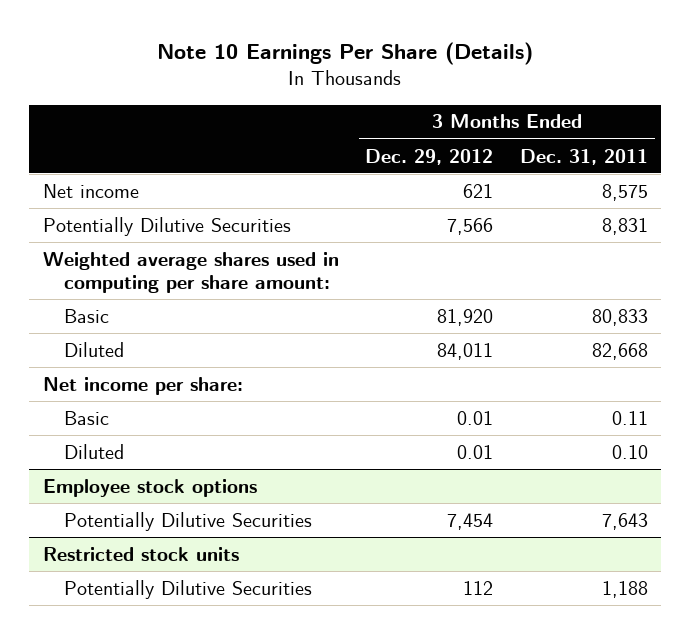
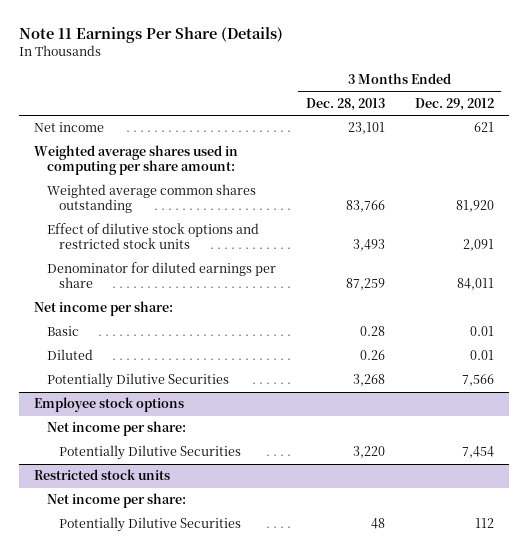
- Note 10 Earnings Per Share (Details)
+ Note 11 Earnings Per Share (Details)
- | 3 Months Ended Dec. 29, 2012 | 3 Months Ended Dec. 31, 2011
+ | 3 Months Ended Dec. 28, 2013 | 3 Months Ended Dec. 29, 2012
- Basic | 81,920 | 80,833
- Diluted | 84,011 | 82,668
+ Weighted average common shares outstanding | 83,766 | 81,920
+ Effect of dilutive stock options and restricted stock units | 3,493 | 2,091
+ Denominator for diluted earnings per share | 87,259 | 84,011
moved down: Potentially Dilutive Securities | 3,268 | 7,566
@ Employee stock options
+ Net income per share:
@ Restricted stock units
+ Net income per share:

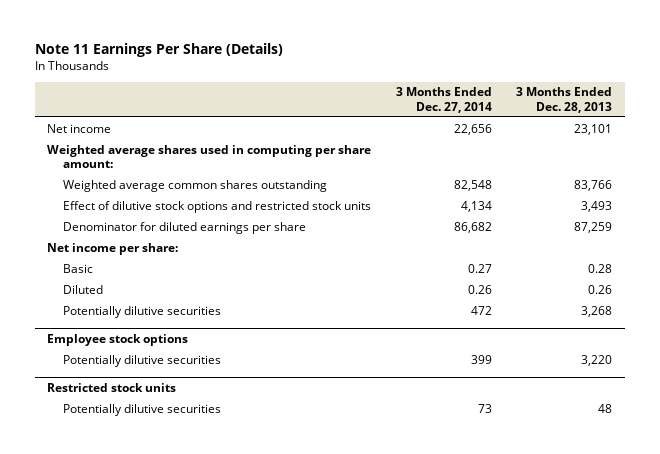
- | 3 Months Ended Dec. 28, 2013 | 3 Months Ended Dec. 29, 2012
+ | 3 Months Ended Dec. 27, 2014 | 3 Months Ended Dec. 28, 2013
- Potentially Dilutive Securities | 3,268 | 7,566
+ Potentially dilutive securities | 472 | 3,268
@ Employee stock options
- Net income per share:
- Potentially Dilutive Securities | 3,220 | 7,454
+ Potentially dilutive securities | 399 | 3,220
@ Restricted stock units
- Net income per share:
- Potentially Dilutive Securities | 48 | 112
+ Potentially dilutive securities | 73 | 48

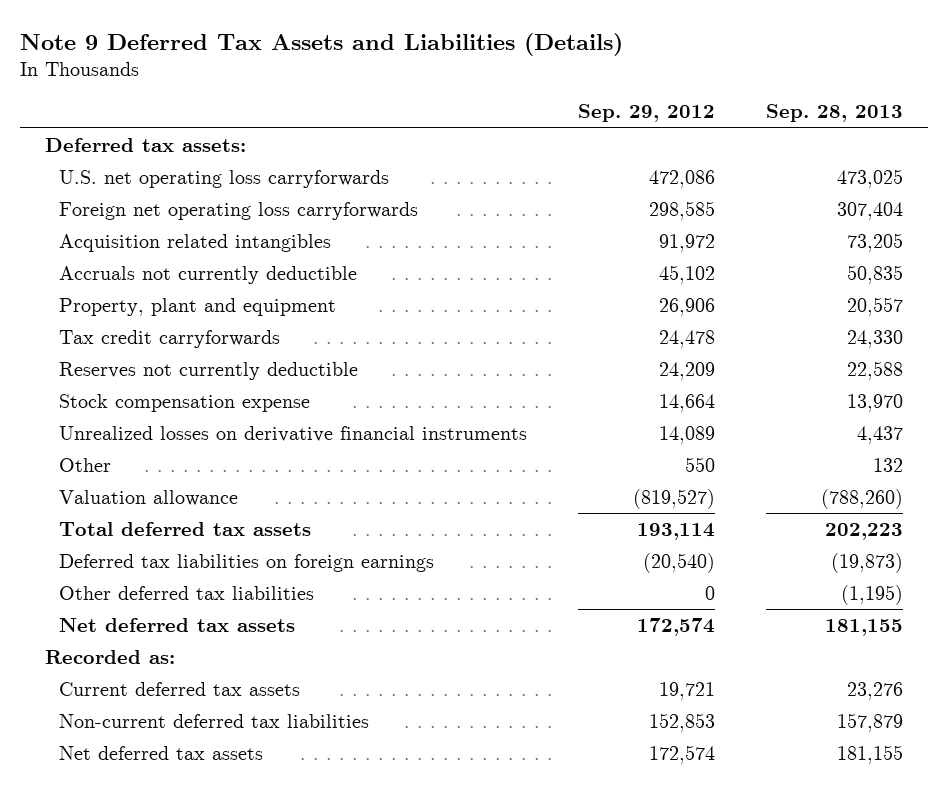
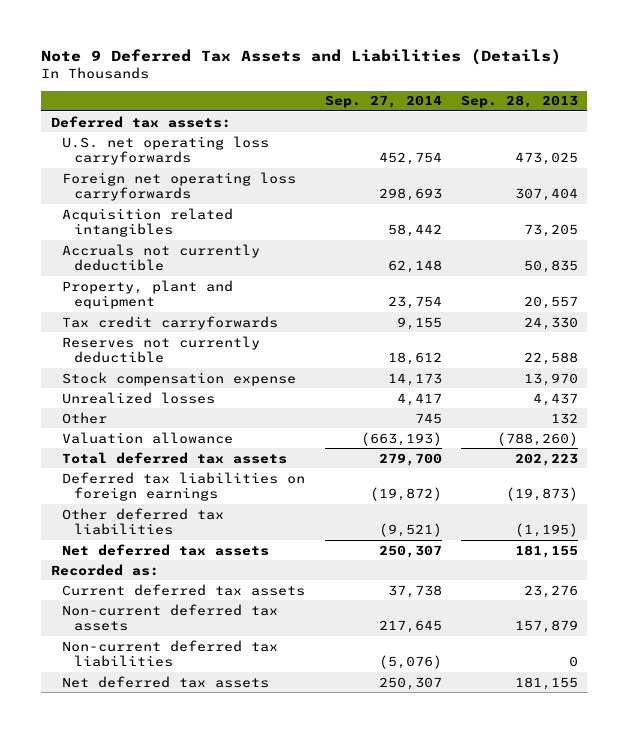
- | Sep. 29, 2012 | Sep. 28, 2013
+ | Sep. 27, 2014 | Sep. 28, 2013
- Unrealized losses on derivative financial instruments | 14,089 | 4,437
+ Unrealized losses | 4,417 | 4,437
- Non-current deferred tax liabilities | 152,853 | 157,879
+ Non-current deferred tax assets | 217,645 | 157,879
+ Non-current deferred tax liabilities | (5,076) | 0

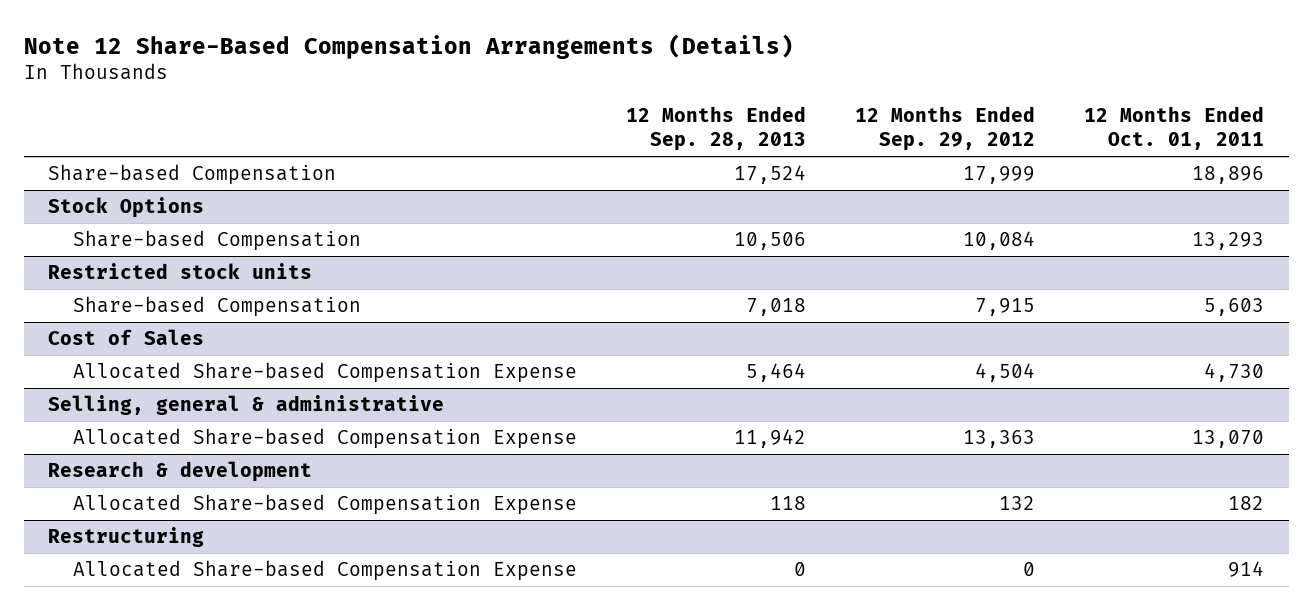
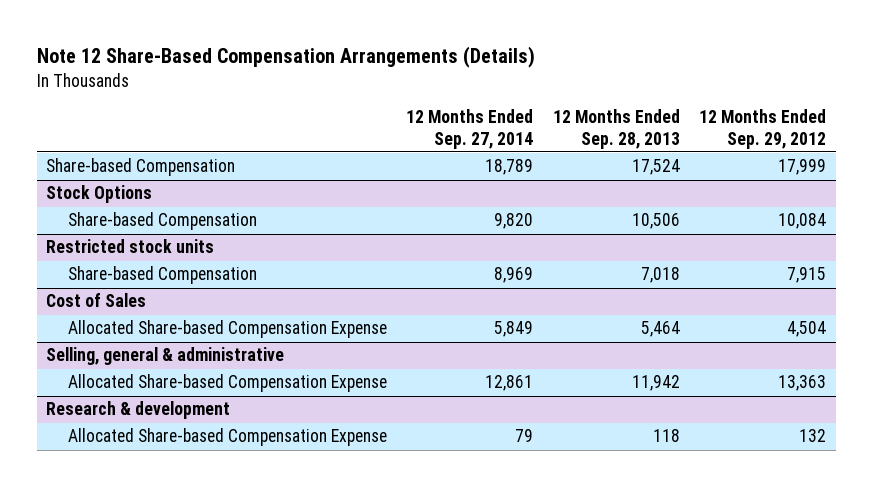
- | 12 Months Ended Sep. 28, 2013 | 12 Months Ended Sep. 29, 2012 | 12 Months Ended Oct. 01, 2011
+ | 12 Months Ended Sep. 27, 2014 | 12 Months Ended Sep. 28, 2013 | 12 Months Ended Sep. 29, 2012
- Restructuring
- Allocated Share-based Compensation Expense | 0 | 0 | 914

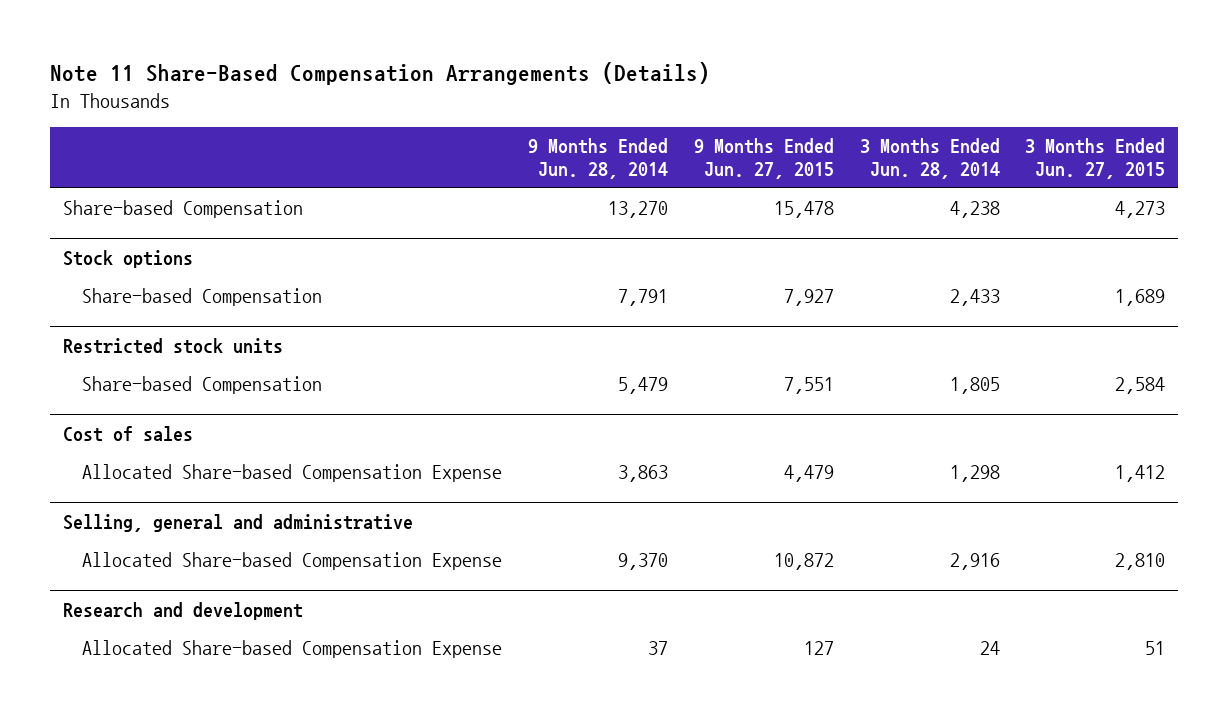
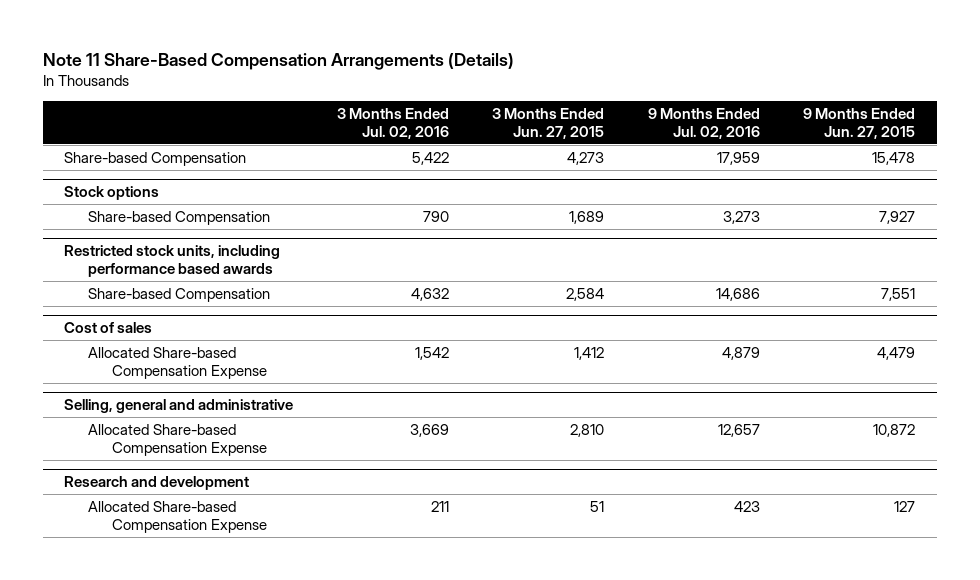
- | 9 Months Ended Jun. 28, 2014 | 9 Months Ended Jun. 27, 2015 | 3 Months Ended Jun. 28, 2014 | 3 Months Ended Jun. 27, 2015
+ | 3 Months Ended Jul. 02, 2016 | 3 Months Ended Jun. 27, 2015 | 9 Months Ended Jul. 02, 2016 | 9 Months Ended Jun. 27, 2015
- Restricted stock units
+ Restricted stock units, including performance based awards

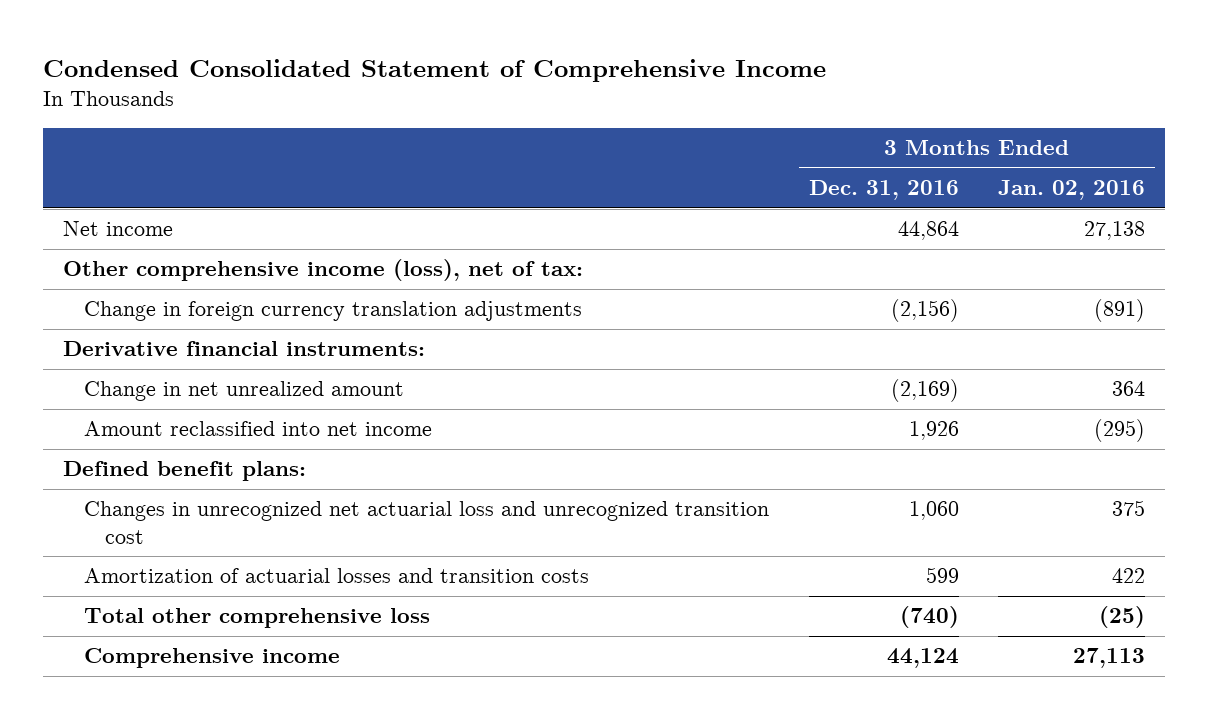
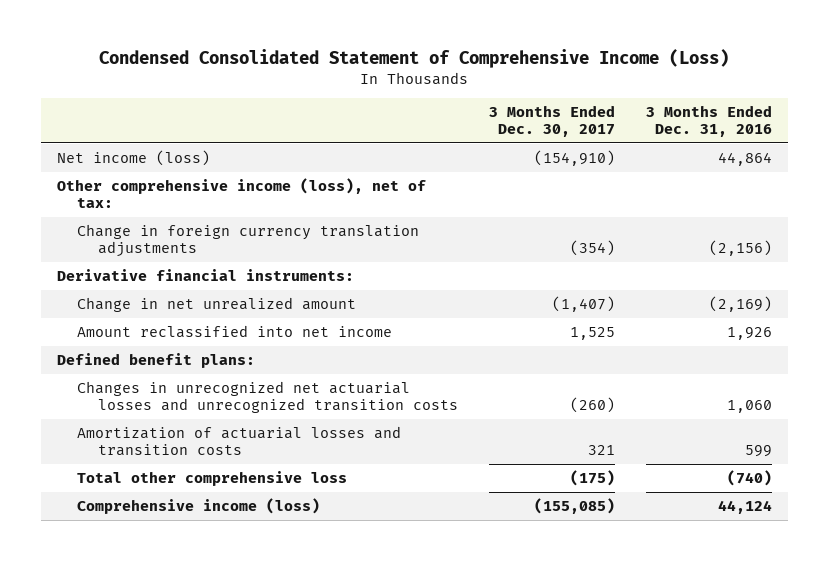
- Condensed Consolidated Statement of Comprehensive Income
+ Condensed Consolidated Statement of Comprehensive Income (Loss)
- | 3 Months Ended Dec. 31, 2016 | 3 Months Ended Jan. 02, 2016
+ | 3 Months Ended Dec. 30, 2017 | 3 Months Ended Dec. 31, 2016
- Net income | 44,864 | 27,138
+ Net income (loss) | (154,910) | 44,864
- Changes in unrecognized net actuarial loss and unrecognized transition cost | 1,060 | 375
+ Changes in unrecognized net actuarial losses and unrecognized transition costs | (260) | 1,060
- Comprehensive income | 44,124 | 27,113
+ Comprehensive income (loss) | (155,085) | 44,124

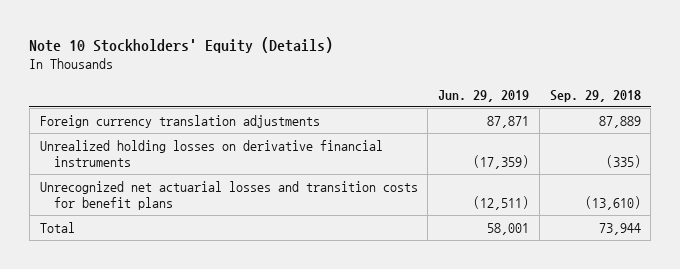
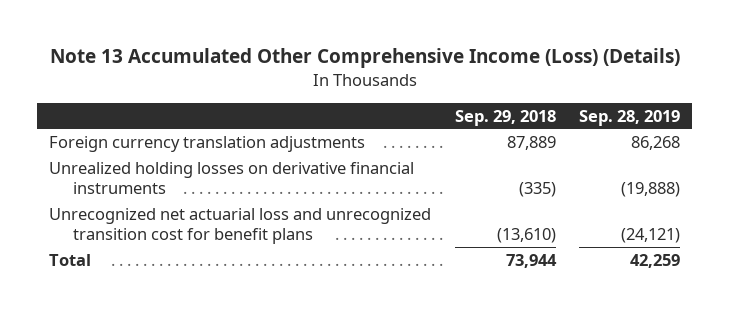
- Note 10 Stockholders' Equity (Details)
+ Note 13 Accumulated Other Comprehensive Income (Loss) (Details)
- | Jun. 29, 2019 | Sep. 29, 2018
+ | Sep. 29, 2018 | Sep. 28, 2019
- Unrecognized net actuarial losses and transition costs for benefit plans | (12,511) | (13,610)
+ Unrecognized net actuarial loss and unrecognized transition cost for benefit plans | (13,610) | (24,121)

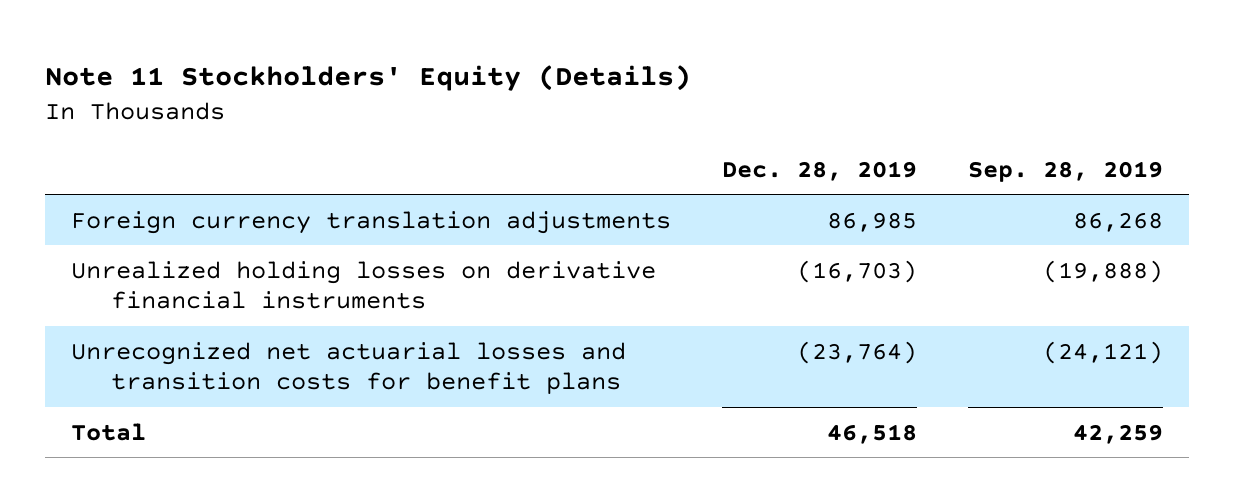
- Note 13 Accumulated Other Comprehensive Income (Loss) (Details)
+ Note 11 Stockholders' Equity (Details)
- | Sep. 29, 2018 | Sep. 28, 2019
+ | Dec. 28, 2019 | Sep. 28, 2019
- Unrecognized net actuarial loss and unrecognized transition cost for benefit plans | (13,610) | (24,121)
+ Unrecognized net actuarial losses and transition costs for benefit plans | (23,764) | (24,121)

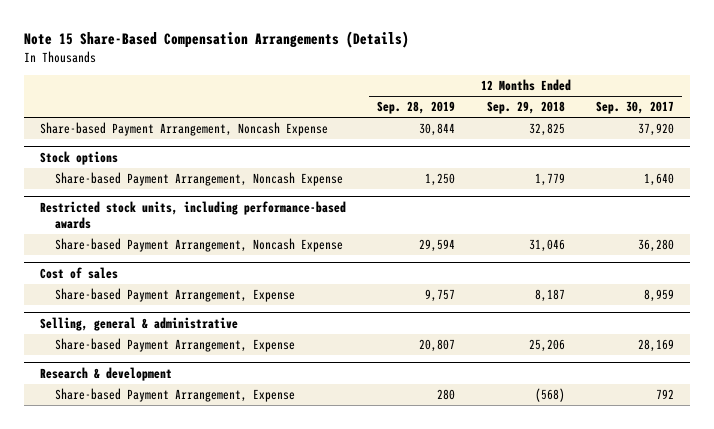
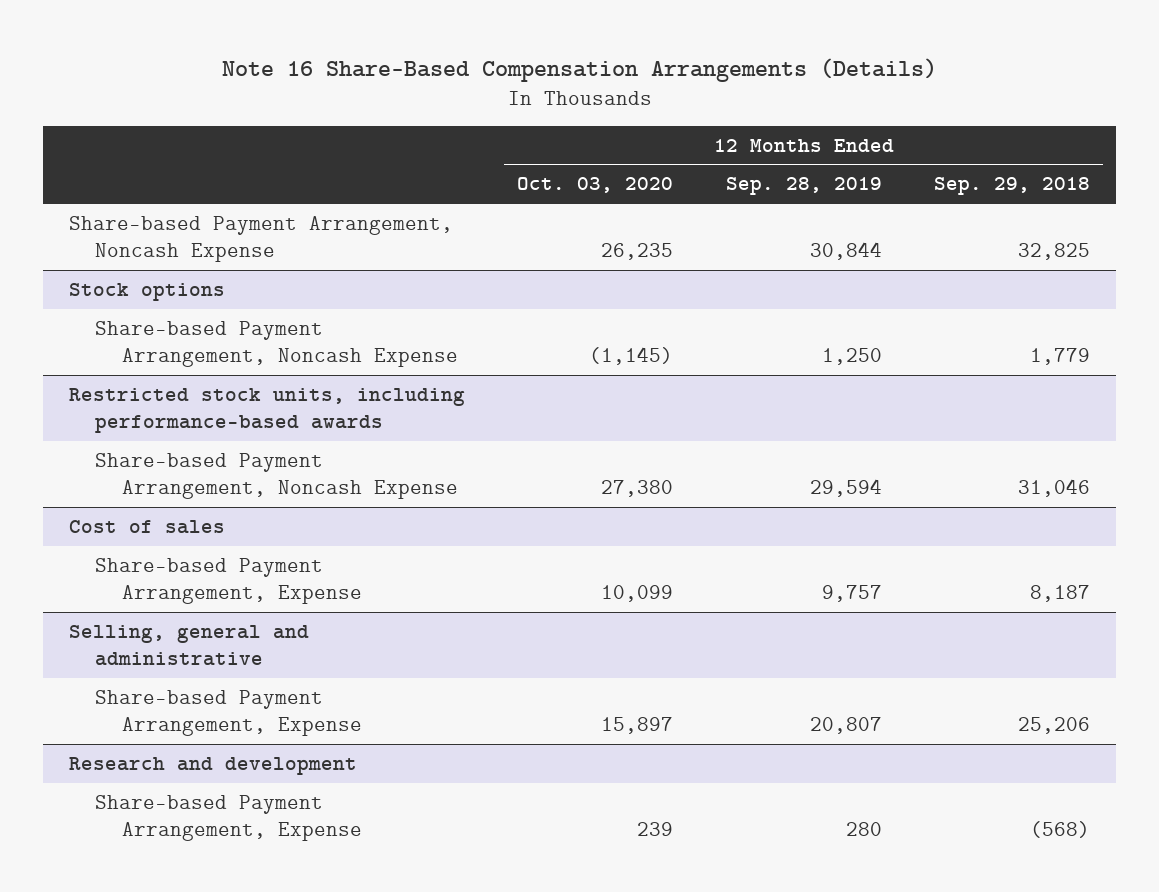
- Note 15 Share-Based Compensation Arrangements (Details)
+ Note 16 Share-Based Compensation Arrangements (Details)
- | 12 Months Ended Sep. 28, 2019 | 12 Months Ended Sep. 29, 2018 | 12 Months Ended Sep. 30, 2017
+ | 12 Months Ended Oct. 03, 2020 | 12 Months Ended Sep. 28, 2019 | 12 Months Ended Sep. 29, 2018
- Selling, general & administrative
+ Selling, general and administrative
- Research & development
+ Research and development

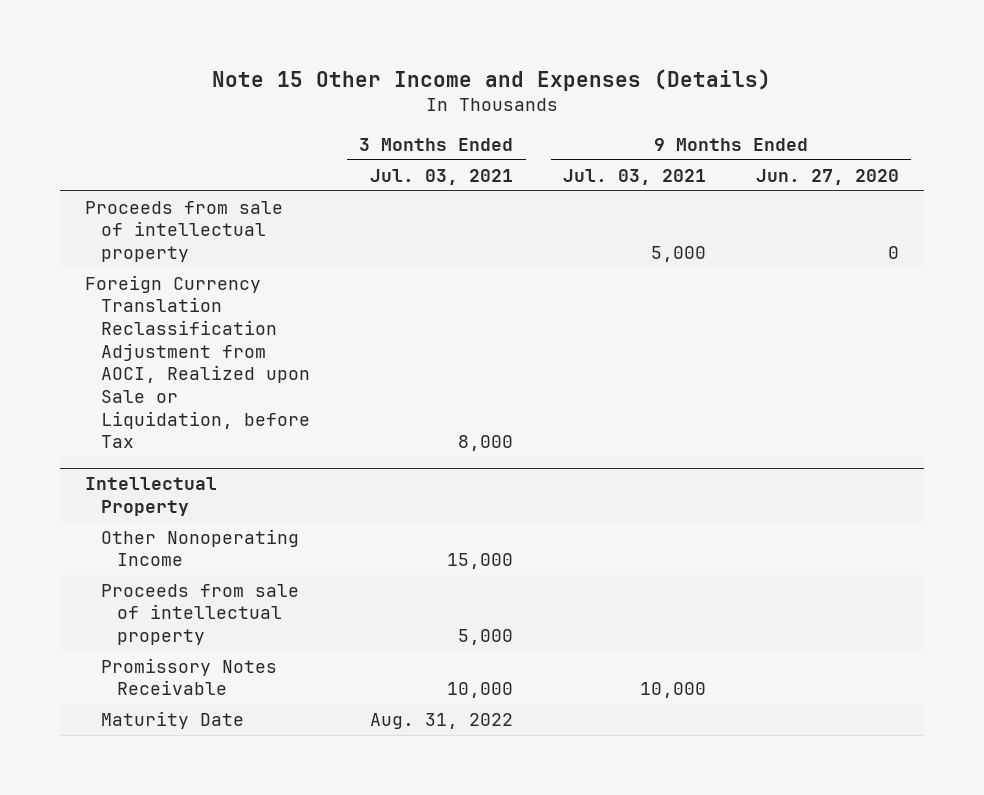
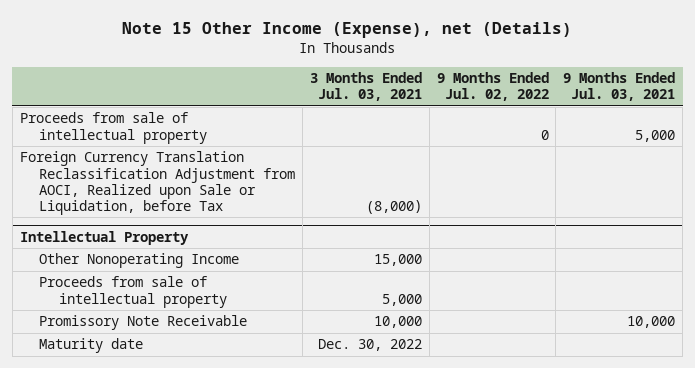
- Note 15 Other Income and Expenses (Details)
+ Note 15 Other Income (Expense), net (Details)
- | 3 Months Ended Jul. 03, 2021 | 9 Months Ended Jul. 03, 2021 | 9 Months Ended Jun. 27, 2020
+ | 3 Months Ended Jul. 03, 2021 | 9 Months Ended Jul. 02, 2022 | 9 Months Ended Jul. 03, 2021
- Foreign Currency Translation Reclassification Adjustment from AOCI, Realized upon Sale or Liquidation, before Tax | 8,000 | |
+ Foreign Currency Translation Reclassification Adjustment from AOCI, Realized upon Sale or Liquidation, before Tax | (8,000) | |
@ Intellectual Property
- Promissory Notes Receivable | 10,000 | 10,000 |
- Maturity Date | Aug. 31, 2022 | |
+ Promissory Note Receivable | 10,000 | | 10,000
+ Maturity date | Dec. 30, 2022 | |

